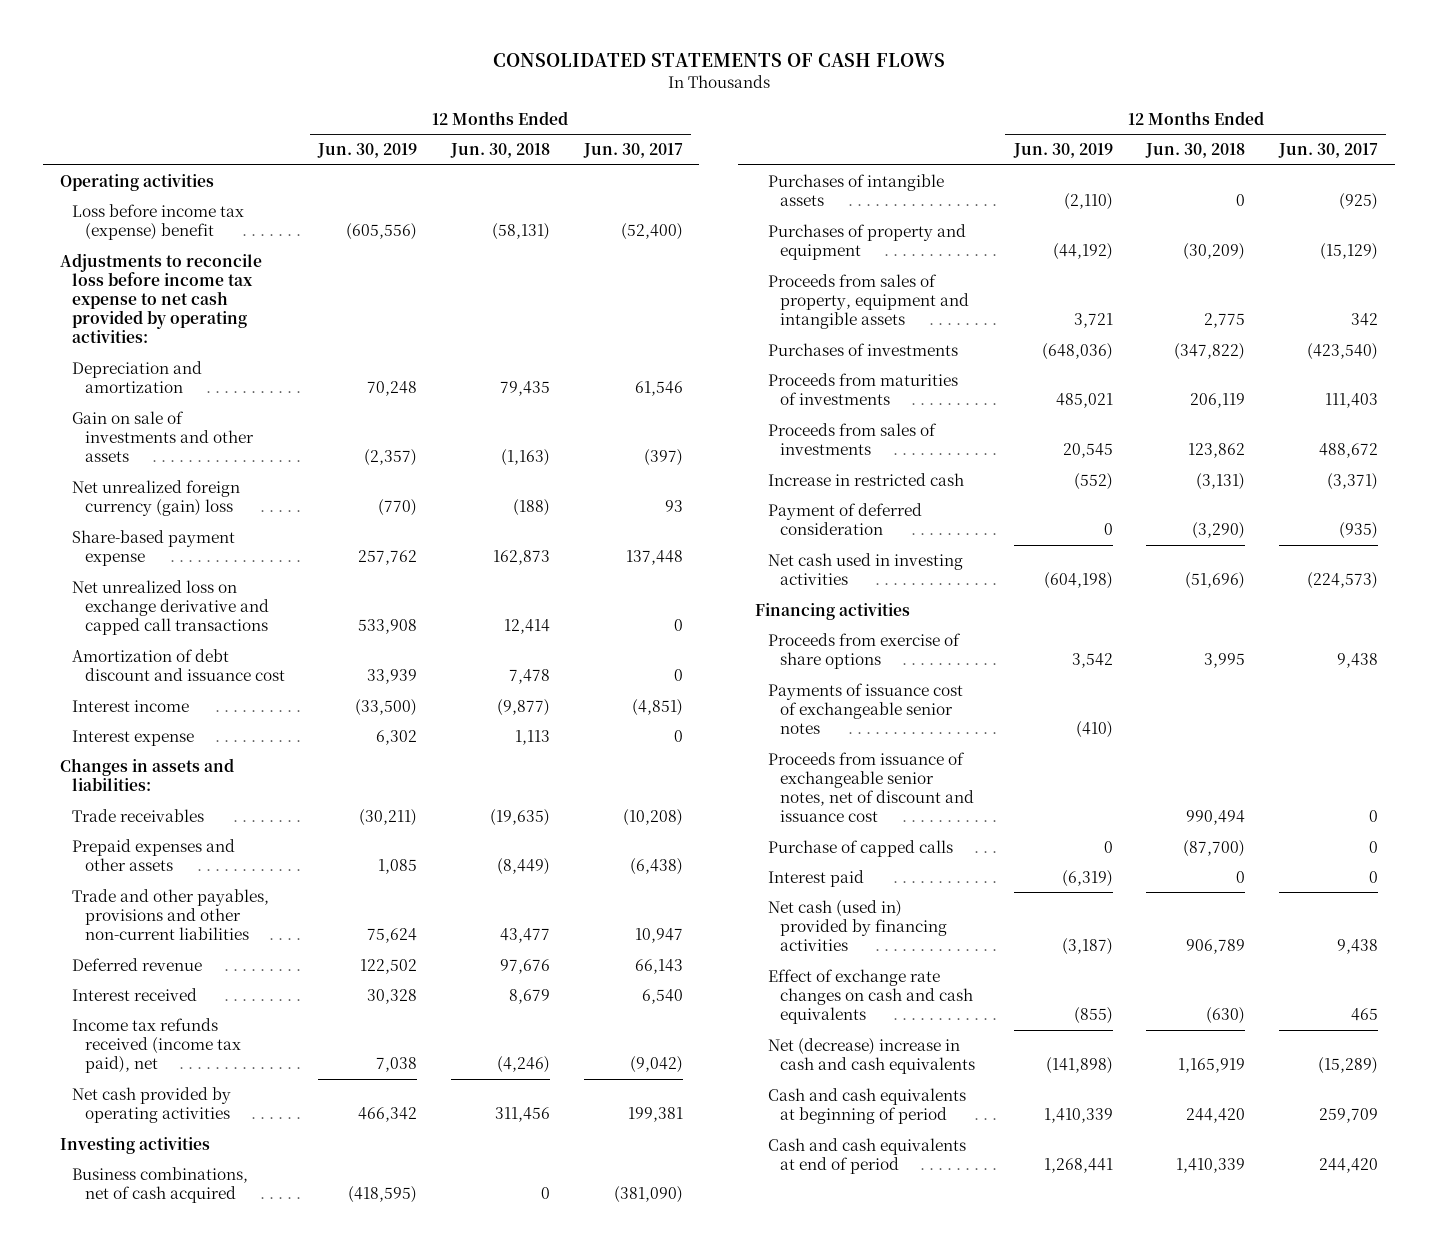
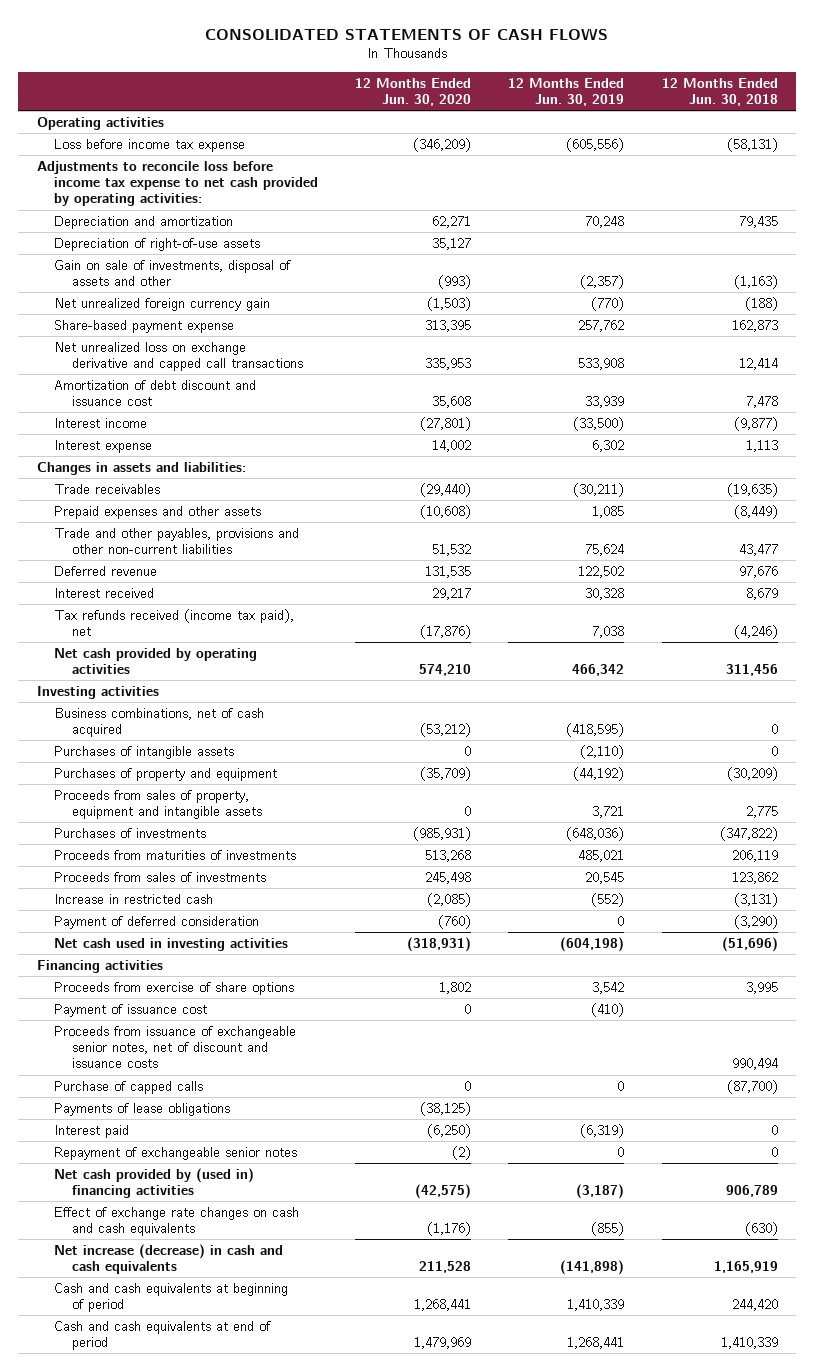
- | 12 Months Ended Jun. 30, 2019 | 12 Months Ended Jun. 30, 2018 | 12 Months Ended Jun. 30, 2017
+ | 12 Months Ended Jun. 30, 2020 | 12 Months Ended Jun. 30, 2019 | 12 Months Ended Jun. 30, 2018
- Loss before income tax (expense) benefit | (605,556) | (58,131) | (52,400)
+ Loss before income tax expense | (346,209) | (605,556) | (58,131)
- Gain on sale of investments and other assets | (2,357) | (1,163) | (397)
- Net unrealized foreign currency (gain) loss | (770) | (188) | 93
+ Depreciation of right-of-use assets | 35,127 | |
+ Gain on sale of investments, disposal of assets and other | (993) | (2,357) | (1,163)
+ Net unrealized foreign currency gain | (1,503) | (770) | (188)
- Income tax refunds received (income tax paid), net | 7,038 | (4,246) | (9,042)
+ Tax refunds received (income tax paid), net | (17,876) | 7,038 | (4,246)
- Payments of issuance cost of exchangeable senior notes | (410) | |
- Proceeds from issuance of exchangeable senior notes, net of discount and issuance cost | | 990,494 | 0
+ Payment of issuance cost | 0 | (410) |
+ Proceeds from issuance of exchangeable senior notes, net of discount and issuance costs | | | 990,494
+ Payments of lease obligations | (38,125) | |
- Net cash (used in) provided by financing activities | (3,187) | 906,789 | 9,438
+ Repayment of exchangeable senior notes | (2) | 0 | 0
+ Net cash provided by (used in) financing activities | (42,575) | (3,187) | 906,789
- Net (decrease) increase in cash and cash equivalents | (141,898) | 1,165,919 | (15,289)
+ Net increase (decrease) in cash and cash equivalents | 211,528 | (141,898) | 1,165,919

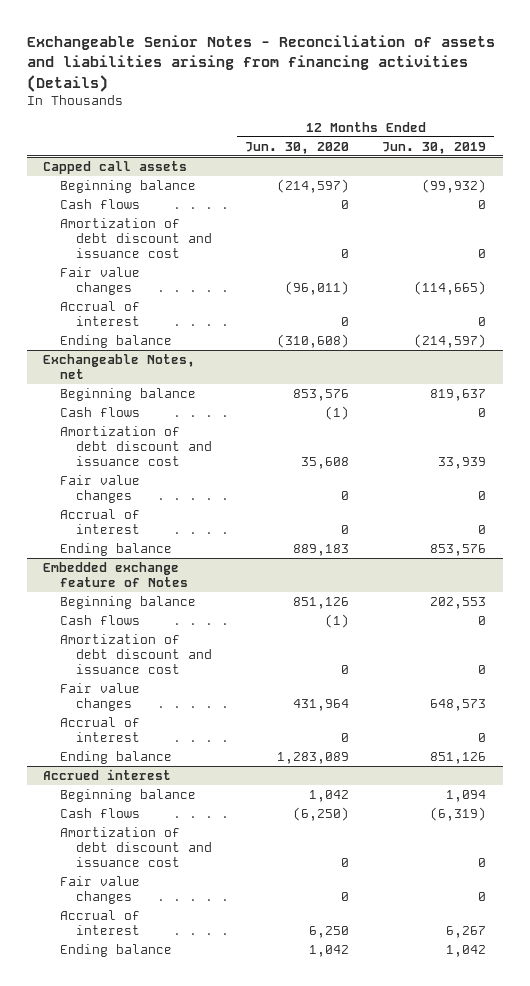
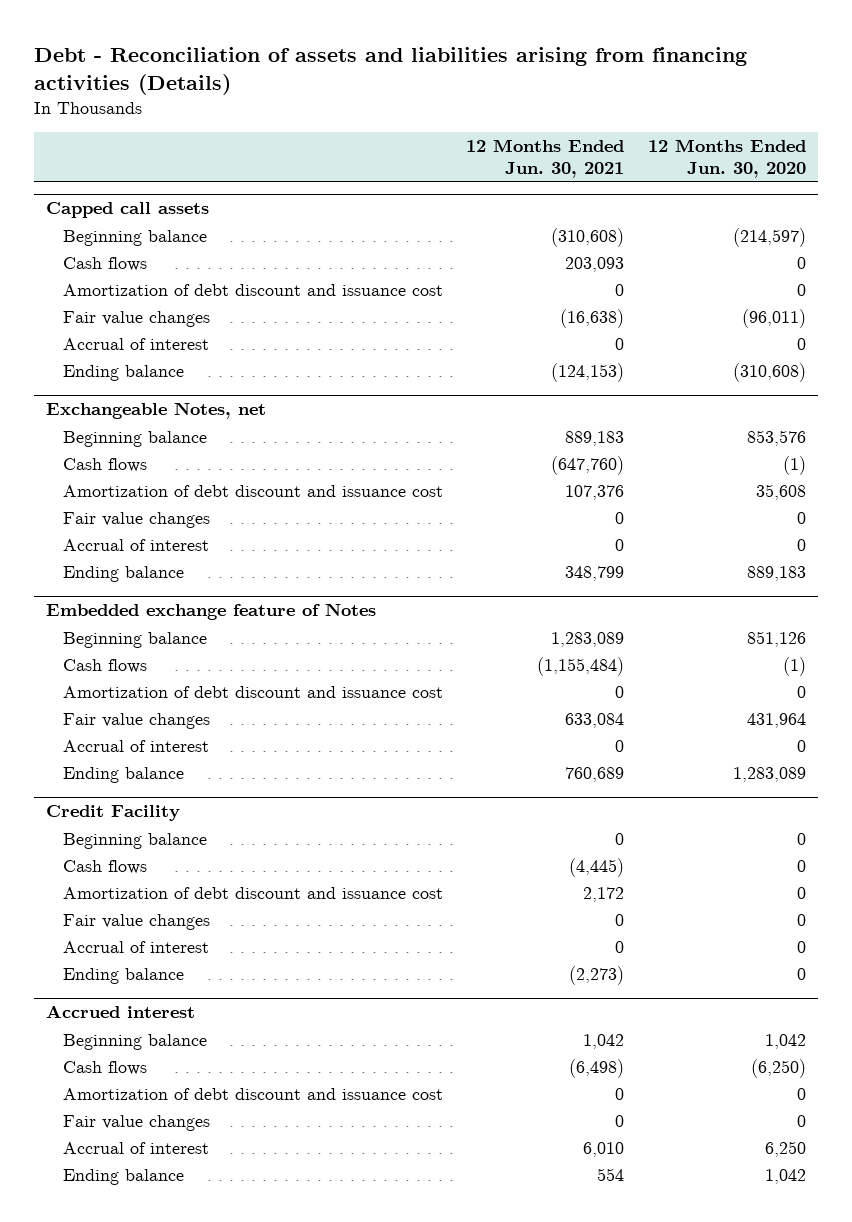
- Exchangeable Senior Notes - Reconciliation of assets and liabilities arising from financing activities (Details)
+ Debt - Reconciliation of assets and liabilities arising from financing activities (Details)
- | 12 Months Ended Jun. 30, 2020 | 12 Months Ended Jun. 30, 2019
+ | 12 Months Ended Jun. 30, 2021 | 12 Months Ended Jun. 30, 2020
+ Credit Facility
+ Beginning balance | 0 | 0
+ Cash flows | (4,445) | 0
+ Amortization of debt discount and issuance cost | 2,172 | 0
+ Fair value changes | 0 | 0
+ Accrual of interest | 0 | 0
+ Ending balance | (2,273) | 0

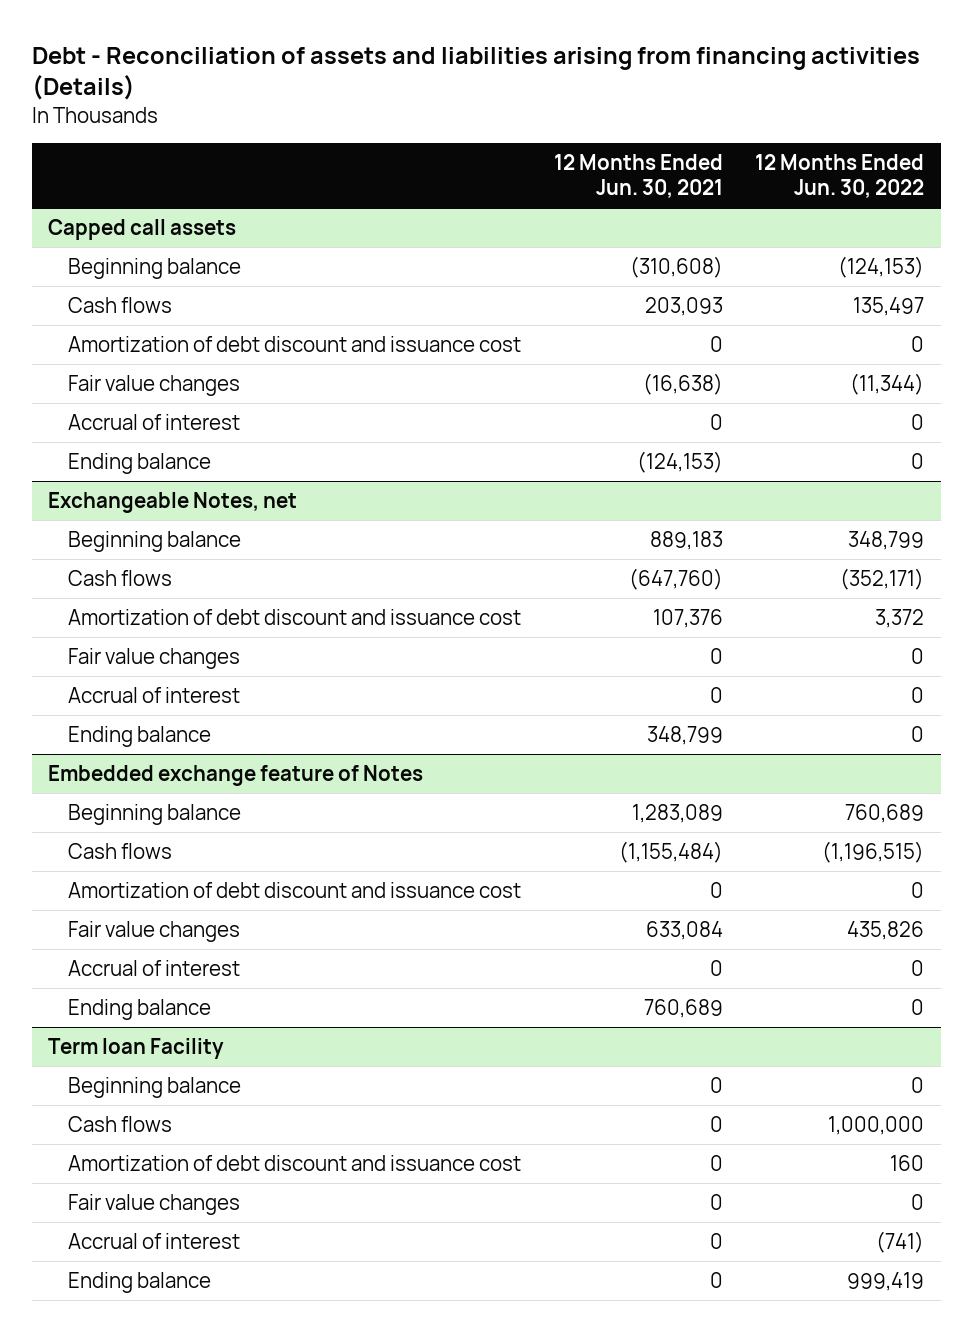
- | 12 Months Ended Jun. 30, 2021 | 12 Months Ended Jun. 30, 2020
+ | 12 Months Ended Jun. 30, 2021 | 12 Months Ended Jun. 30, 2022
- Credit Facility
+ Term loan Facility
- Cash flows | (4,445) | 0
- Amortization of debt discount and issuance cost | 2,172 | 0
- Fair value changes | 0 | 0
- Accrual of interest | 0 | 0
- Ending balance | (2,273) | 0
- Accrued interest
- Beginning balance | 1,042 | 1,042
- Cash flows | (6,498) | (6,250)
+ Cash flows | 0 | 1,000,000
- Accrual of interest | 6,010 | 6,250
- Ending balance | 554 | 1,042
+ Accrual of interest | 0 | (741)
+ Ending balance | 0 | 999,419

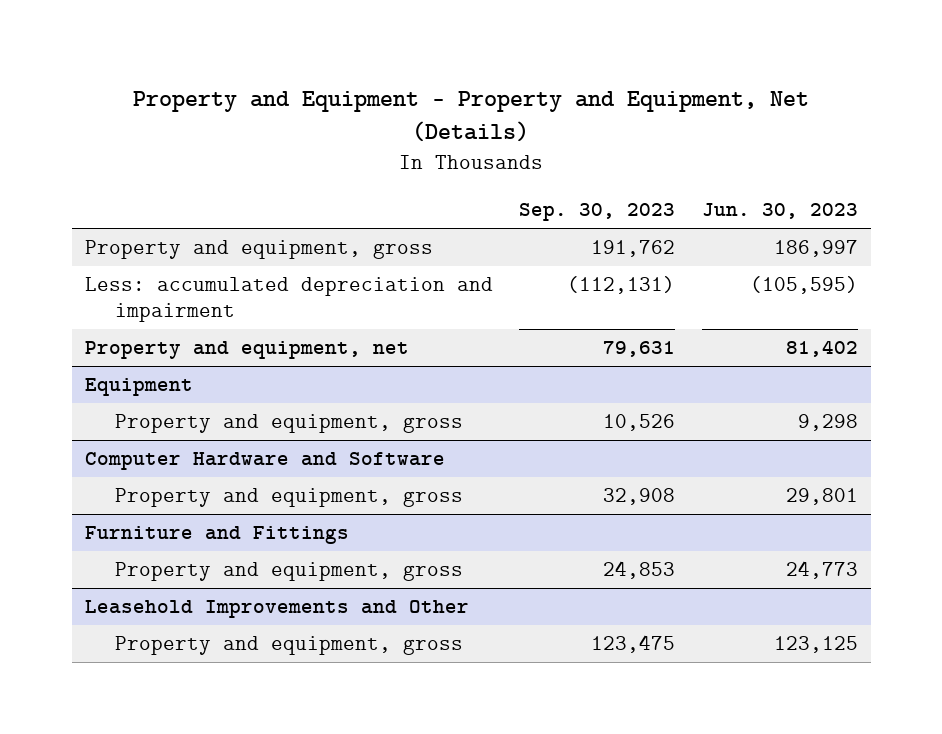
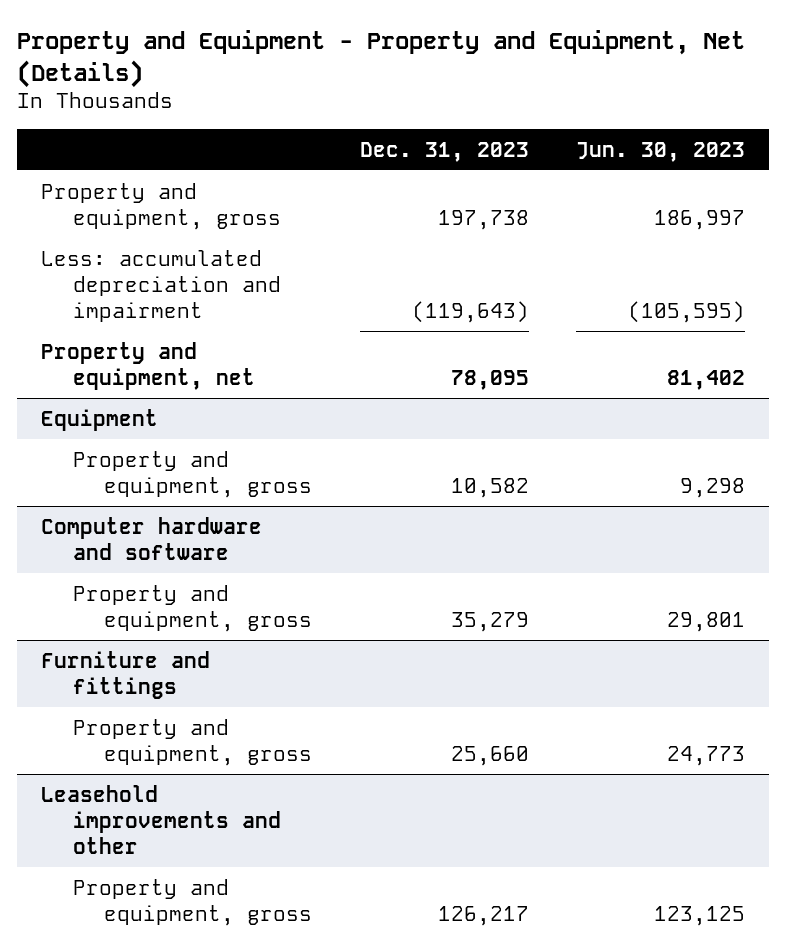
- | Sep. 30, 2023 | Jun. 30, 2023
+ | Dec. 31, 2023 | Jun. 30, 2023
- Computer Hardware and Software
+ Computer hardware and software
- Furniture and Fittings
+ Furniture and fittings
- Leasehold Improvements and Other
+ Leasehold improvements and other

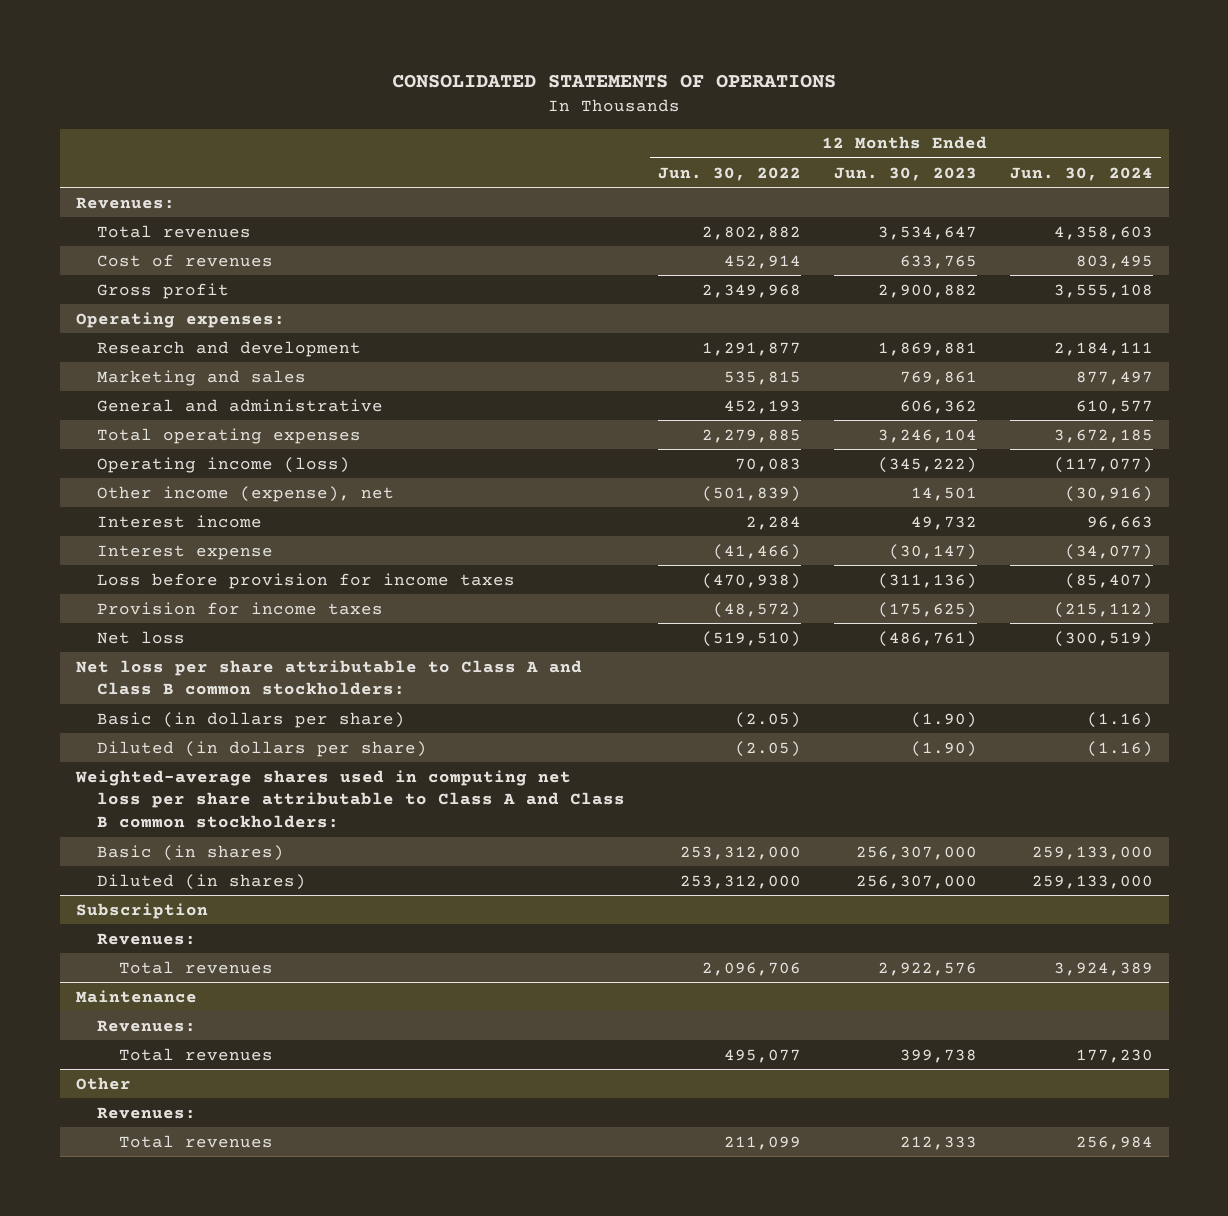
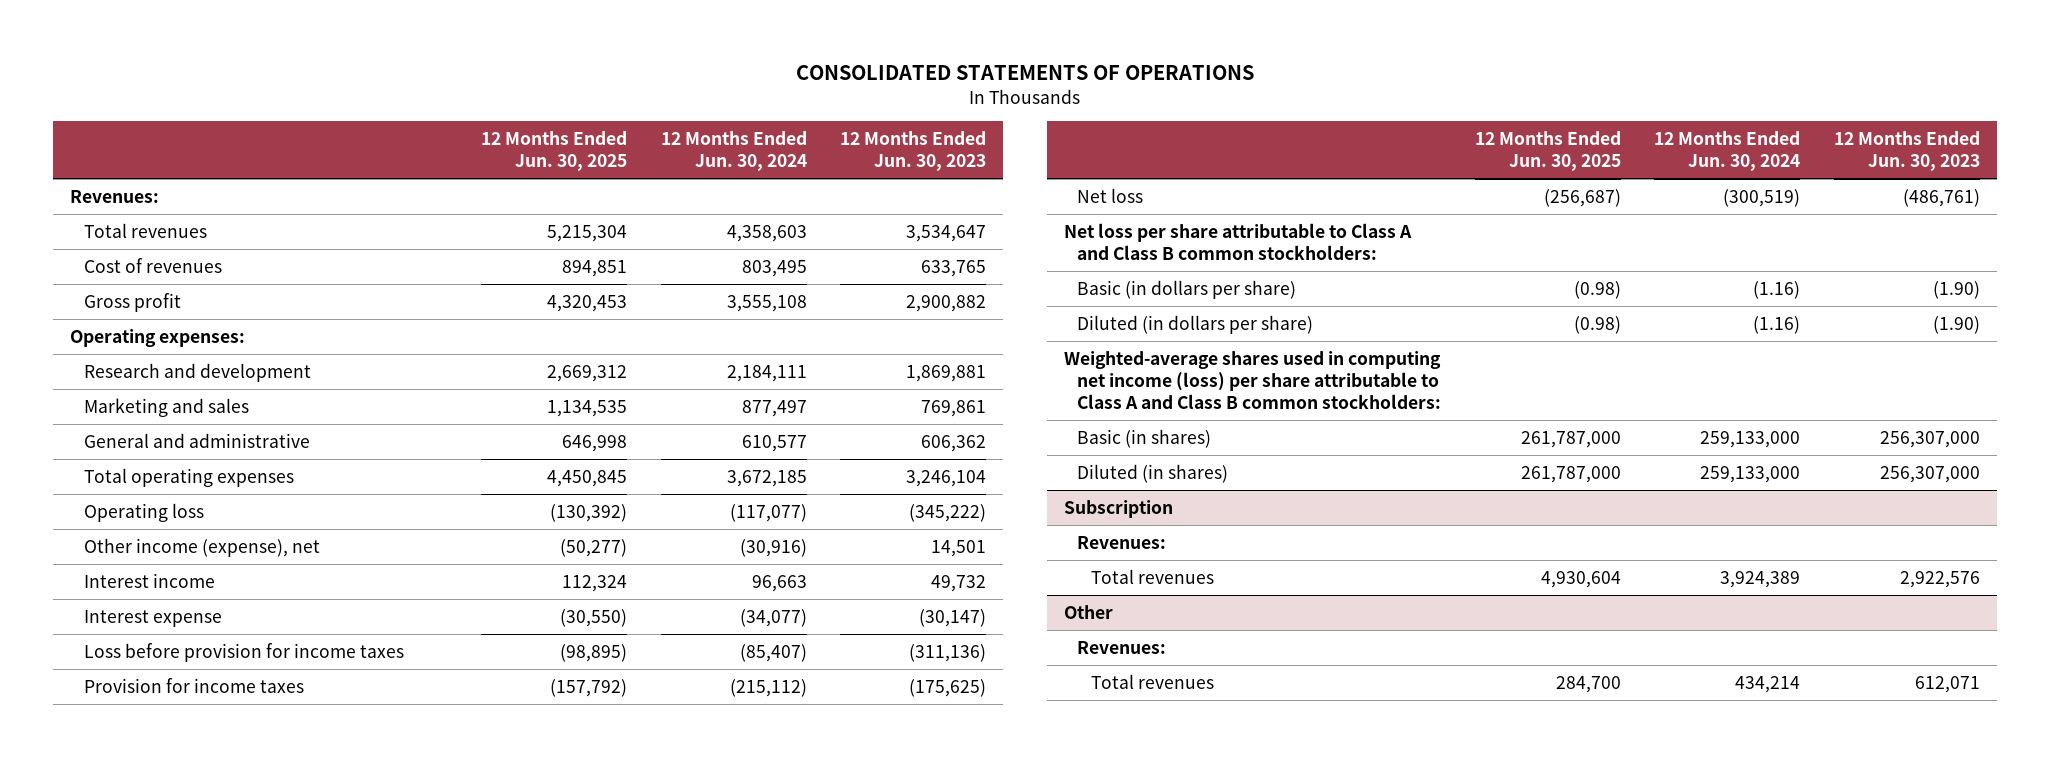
- | 12 Months Ended Jun. 30, 2022 | 12 Months Ended Jun. 30, 2023 | 12 Months Ended Jun. 30, 2024
+ | 12 Months Ended Jun. 30, 2025 | 12 Months Ended Jun. 30, 2024 | 12 Months Ended Jun. 30, 2023
- Operating income (loss) | 70,083 | (345,222) | (117,077)
+ Operating loss | (130,392) | (117,077) | (345,222)
- Weighted-average shares used in computing net loss per share attributable to Class A and Class B common stockholders:
+ Weighted-average shares used in computing net income (loss) per share attributable to Class A and Class B common stockholders:
- Maintenance
- Revenues:
- Total revenues | 495,077 | 399,738 | 177,230
@ Other
- Total revenues | 211,099 | 212,333 | 256,984
+ Total revenues | 284,700 | 434,214 | 612,071

